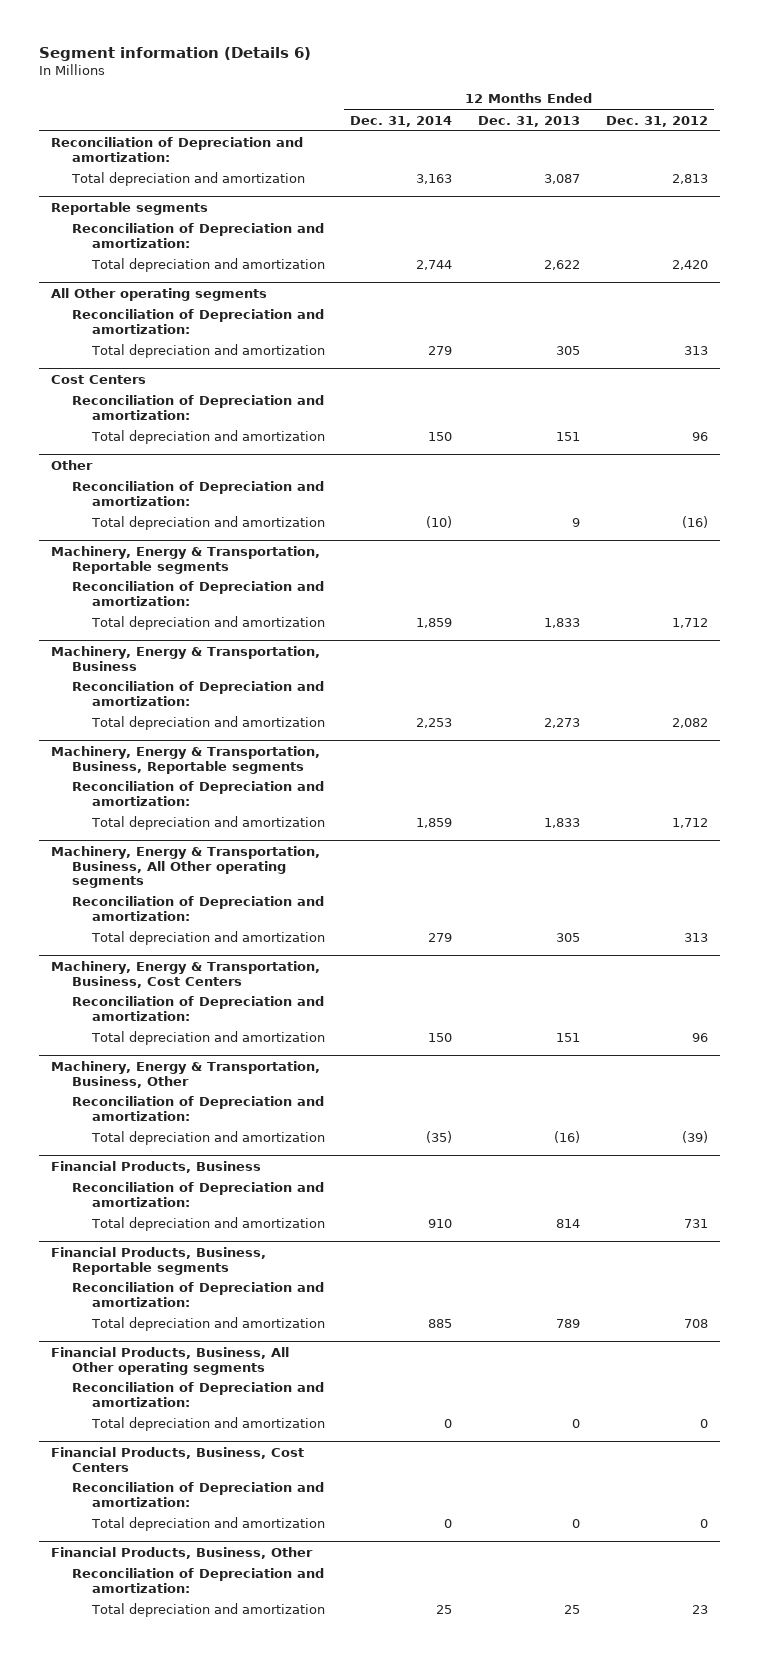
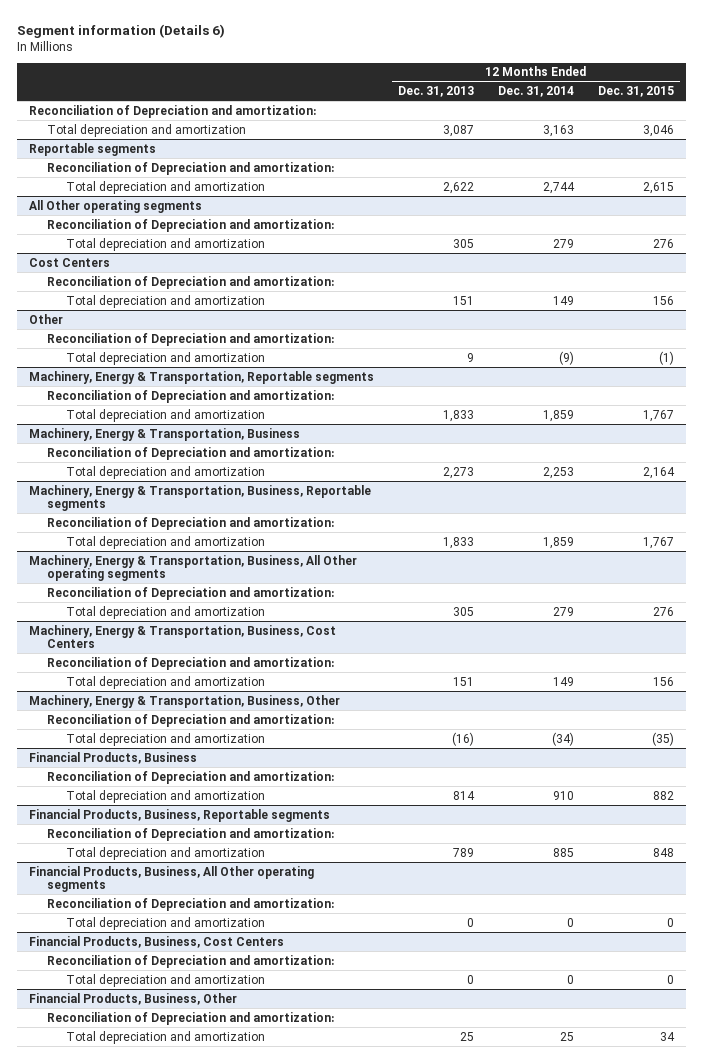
- | 12 Months Ended Dec. 31, 2014 | 12 Months Ended Dec. 31, 2013 | 12 Months Ended Dec. 31, 2012
+ | 12 Months Ended Dec. 31, 2013 | 12 Months Ended Dec. 31, 2014 | 12 Months Ended Dec. 31, 2015
@ Cost Centers
- Total depreciation and amortization | 150 | 151 | 96
+ Total depreciation and amortization | 151 | 149 | 156
@ Other
- Total depreciation and amortization | (10) | 9 | (16)
+ Total depreciation and amortization | 9 | (9) | (1)
@ Machinery, Energy & Transportation, Business, Cost Centers
- Total depreciation and amortization | 150 | 151 | 96
+ Total depreciation and amortization | 151 | 149 | 156
@ Machinery, Energy & Transportation, Business, Other
- Total depreciation and amortization | (35) | (16) | (39)
+ Total depreciation and amortization | (16) | (34) | (35)

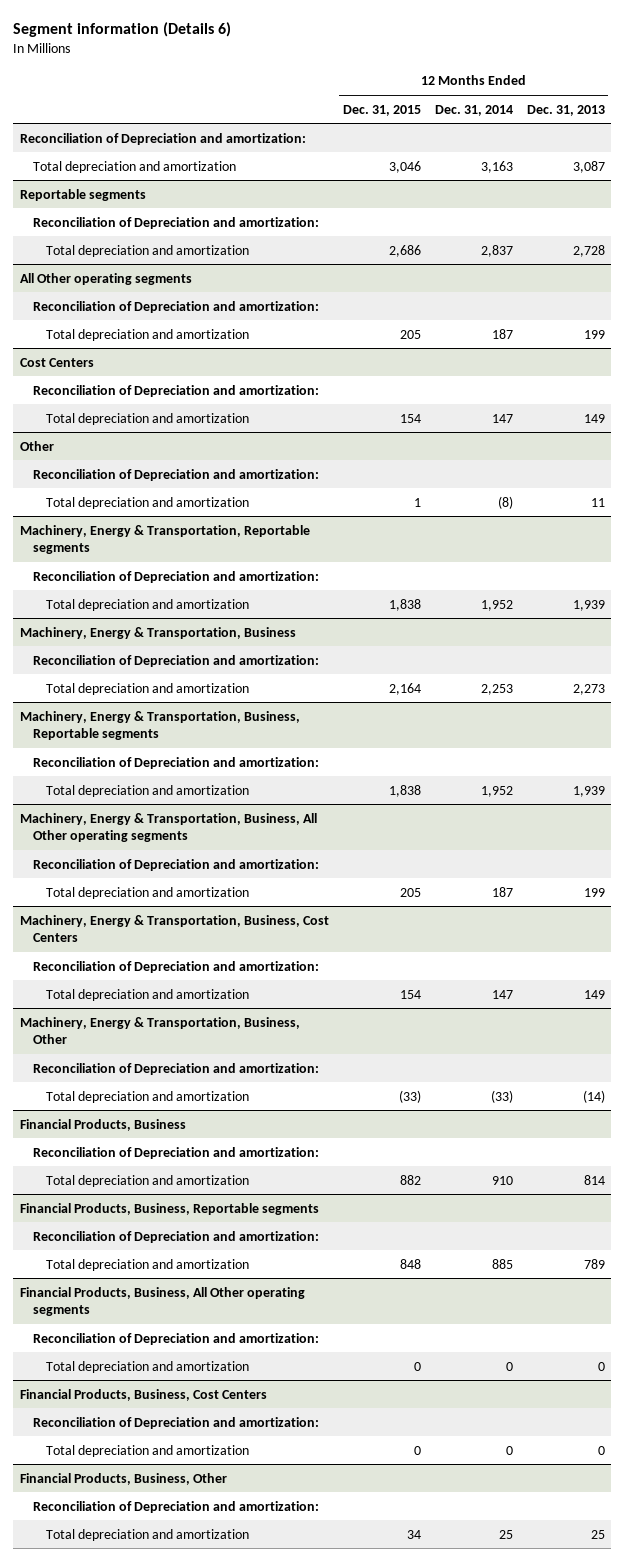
- | 12 Months Ended Dec. 31, 2013 | 12 Months Ended Dec. 31, 2014 | 12 Months Ended Dec. 31, 2015
+ | 12 Months Ended Dec. 31, 2015 | 12 Months Ended Dec. 31, 2014 | 12 Months Ended Dec. 31, 2013
@ Reportable segments
- Total depreciation and amortization | 2,622 | 2,744 | 2,615
+ Total depreciation and amortization | 2,686 | 2,837 | 2,728
@ All Other operating segments
- Total depreciation and amortization | 305 | 279 | 276
+ Total depreciation and amortization | 205 | 187 | 199
@ Cost Centers
- Total depreciation and amortization | 151 | 149 | 156
+ Total depreciation and amortization | 154 | 147 | 149
@ Other
- Total depreciation and amortization | 9 | (9) | (1)
+ Total depreciation and amortization | 1 | (8) | 11
@ Machinery, Energy & Transportation, Reportable segments
- Total depreciation and amortization | 1,833 | 1,859 | 1,767
+ Total depreciation and amortization | 1,838 | 1,952 | 1,939
@ Machinery, Energy & Transportation, Business, Reportable segments
- Total depreciation and amortization | 1,833 | 1,859 | 1,767
+ Total depreciation and amortization | 1,838 | 1,952 | 1,939
@ Machinery, Energy & Transportation, Business, All Other operating segments
- Total depreciation and amortization | 305 | 279 | 276
+ Total depreciation and amortization | 205 | 187 | 199
@ Machinery, Energy & Transportation, Business, Cost Centers
- Total depreciation and amortization | 151 | 149 | 156
+ Total depreciation and amortization | 154 | 147 | 149
@ Machinery, Energy & Transportation, Business, Other
- Total depreciation and amortization | (16) | (34) | (35)
+ Total depreciation and amortization | (33) | (33) | (14)

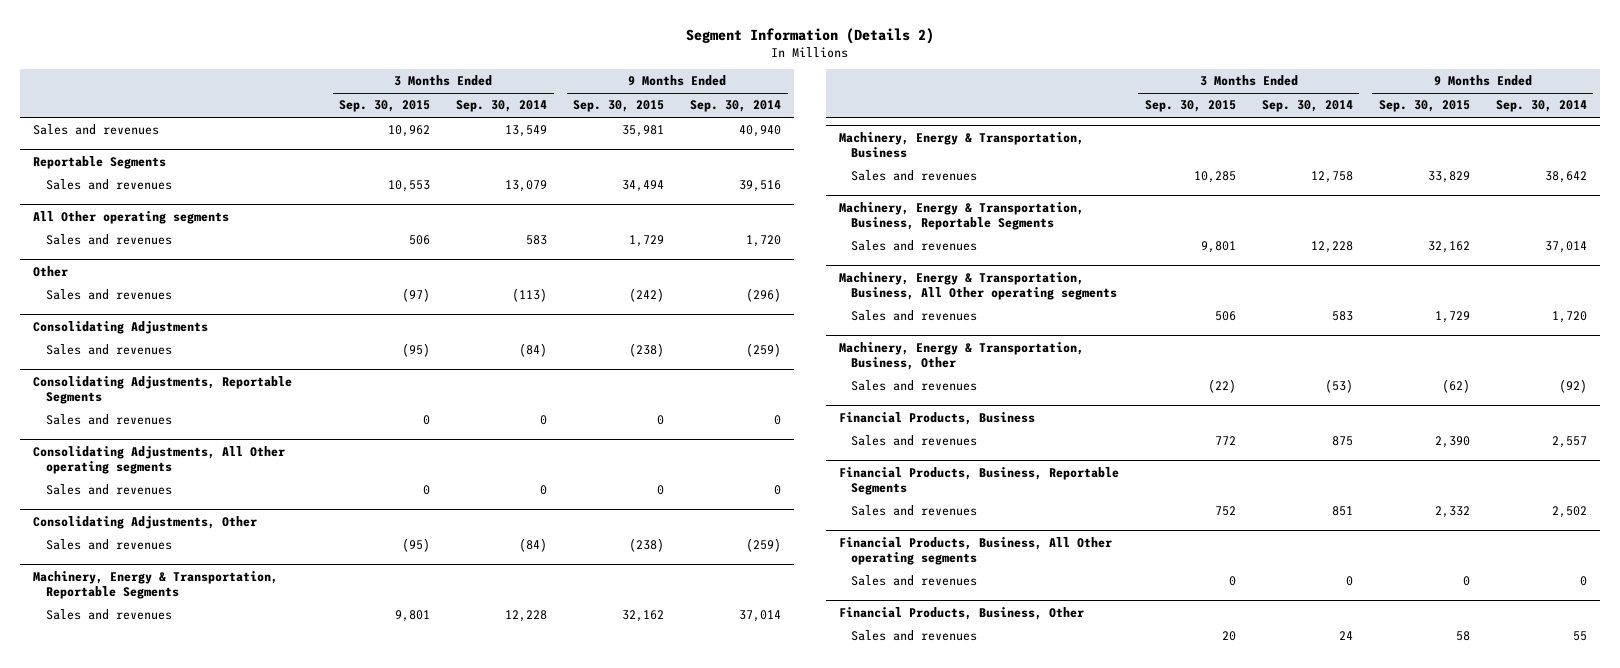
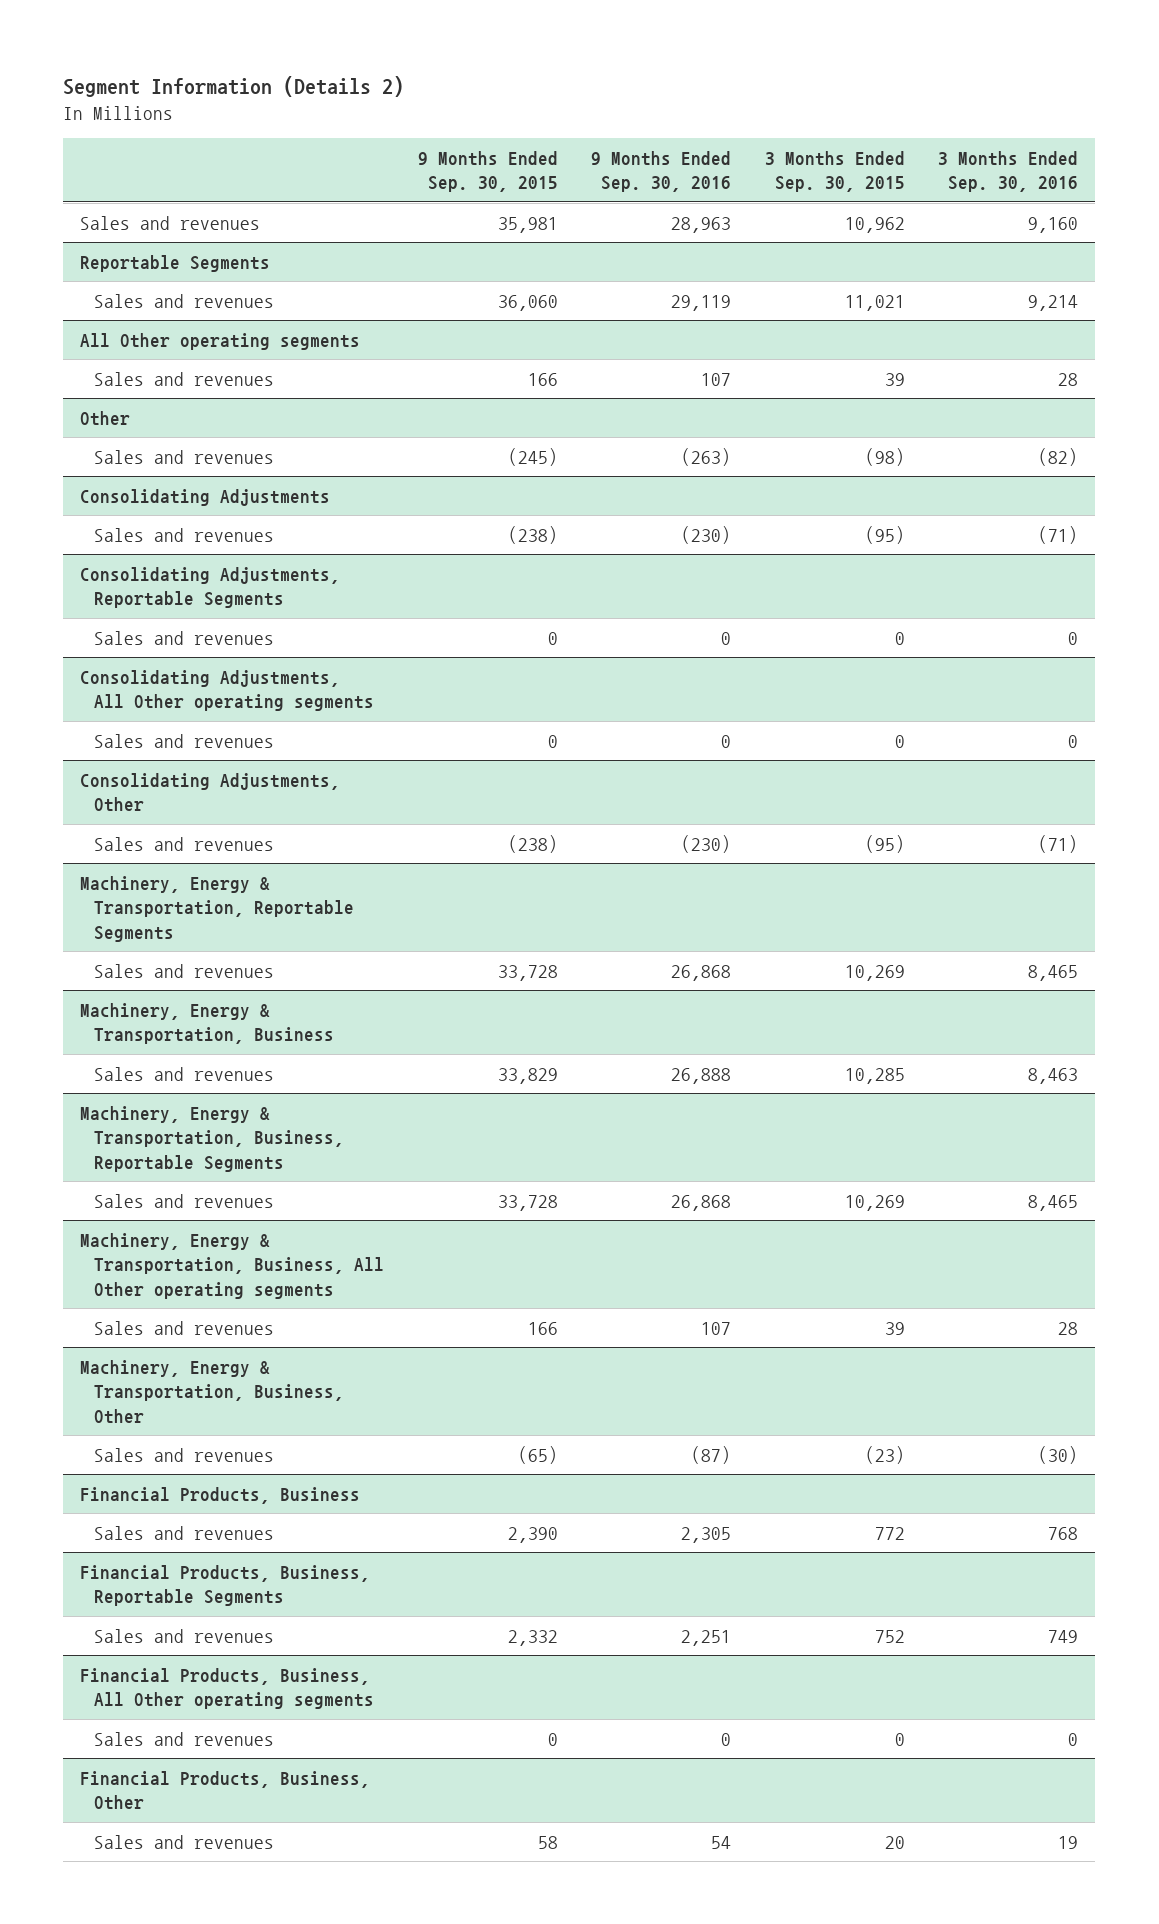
- | 3 Months Ended Sep. 30, 2015 | 3 Months Ended Sep. 30, 2014 | 9 Months Ended Sep. 30, 2015 | 9 Months Ended Sep. 30, 2014
+ | 9 Months Ended Sep. 30, 2015 | 9 Months Ended Sep. 30, 2016 | 3 Months Ended Sep. 30, 2015 | 3 Months Ended Sep. 30, 2016
@ Reportable Segments
- Sales and revenues | 10,553 | 13,079 | 34,494 | 39,516
+ Sales and revenues | 36,060 | 29,119 | 11,021 | 9,214
@ All Other operating segments
- Sales and revenues | 506 | 583 | 1,729 | 1,720
+ Sales and revenues | 166 | 107 | 39 | 28
@ Other
- Sales and revenues | (97) | (113) | (242) | (296)
+ Sales and revenues | (245) | (263) | (98) | (82)
@ Machinery, Energy & Transportation, Reportable Segments
- Sales and revenues | 9,801 | 12,228 | 32,162 | 37,014
+ Sales and revenues | 33,728 | 26,868 | 10,269 | 8,465
@ Machinery, Energy & Transportation, Business, Reportable Segments
- Sales and revenues | 9,801 | 12,228 | 32,162 | 37,014
+ Sales and revenues | 33,728 | 26,868 | 10,269 | 8,465
@ Machinery, Energy & Transportation, Business, All Other operating segments
- Sales and revenues | 506 | 583 | 1,729 | 1,720
+ Sales and revenues | 166 | 107 | 39 | 28
@ Machinery, Energy & Transportation, Business, Other
- Sales and revenues | (22) | (53) | (62) | (92)
+ Sales and revenues | (65) | (87) | (23) | (30)

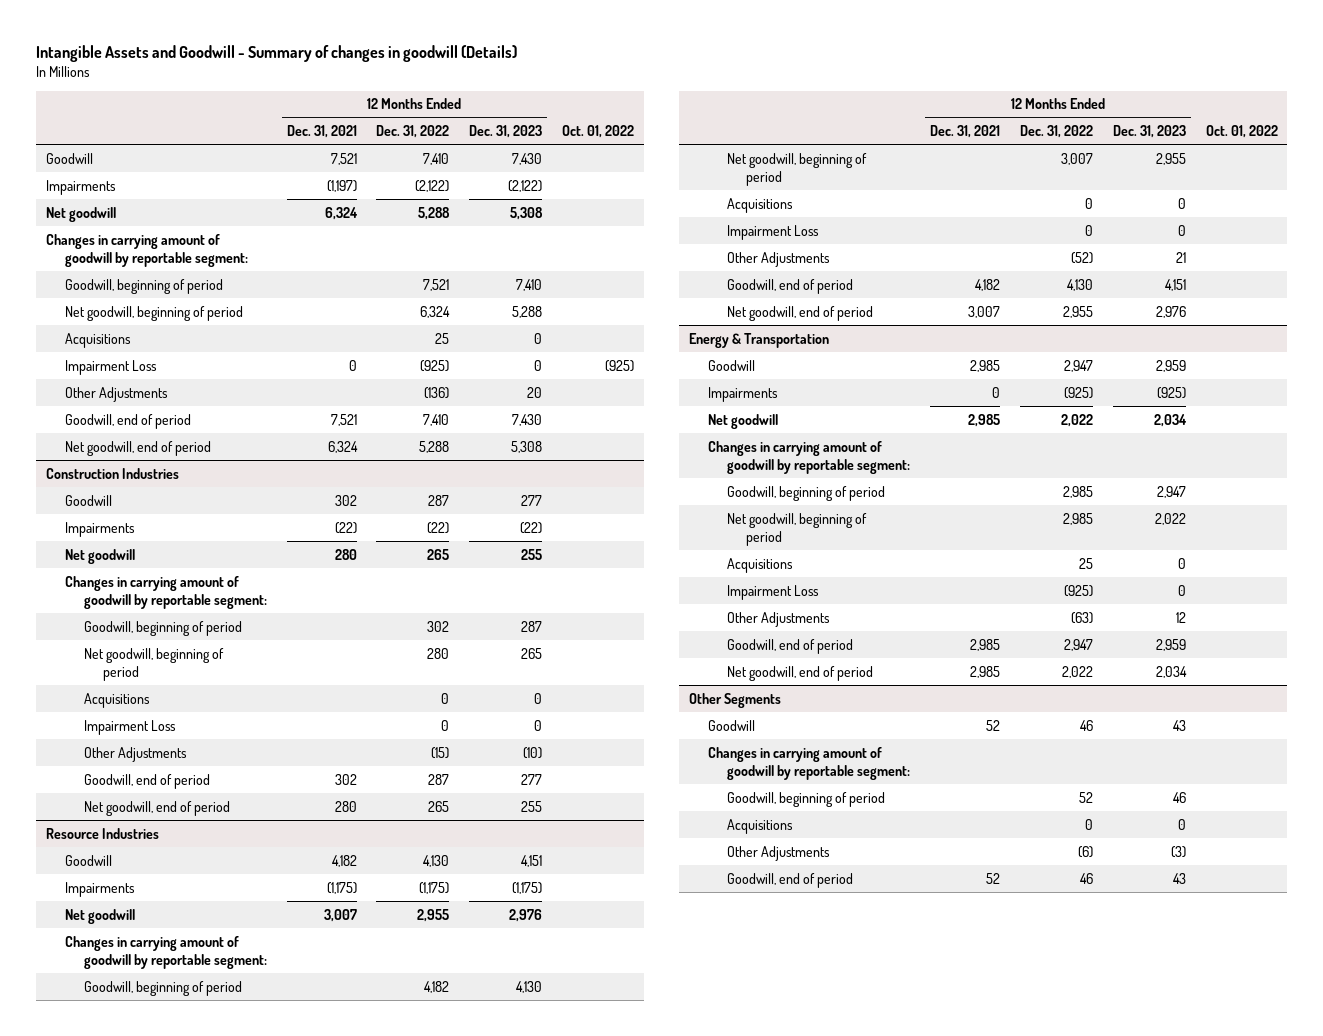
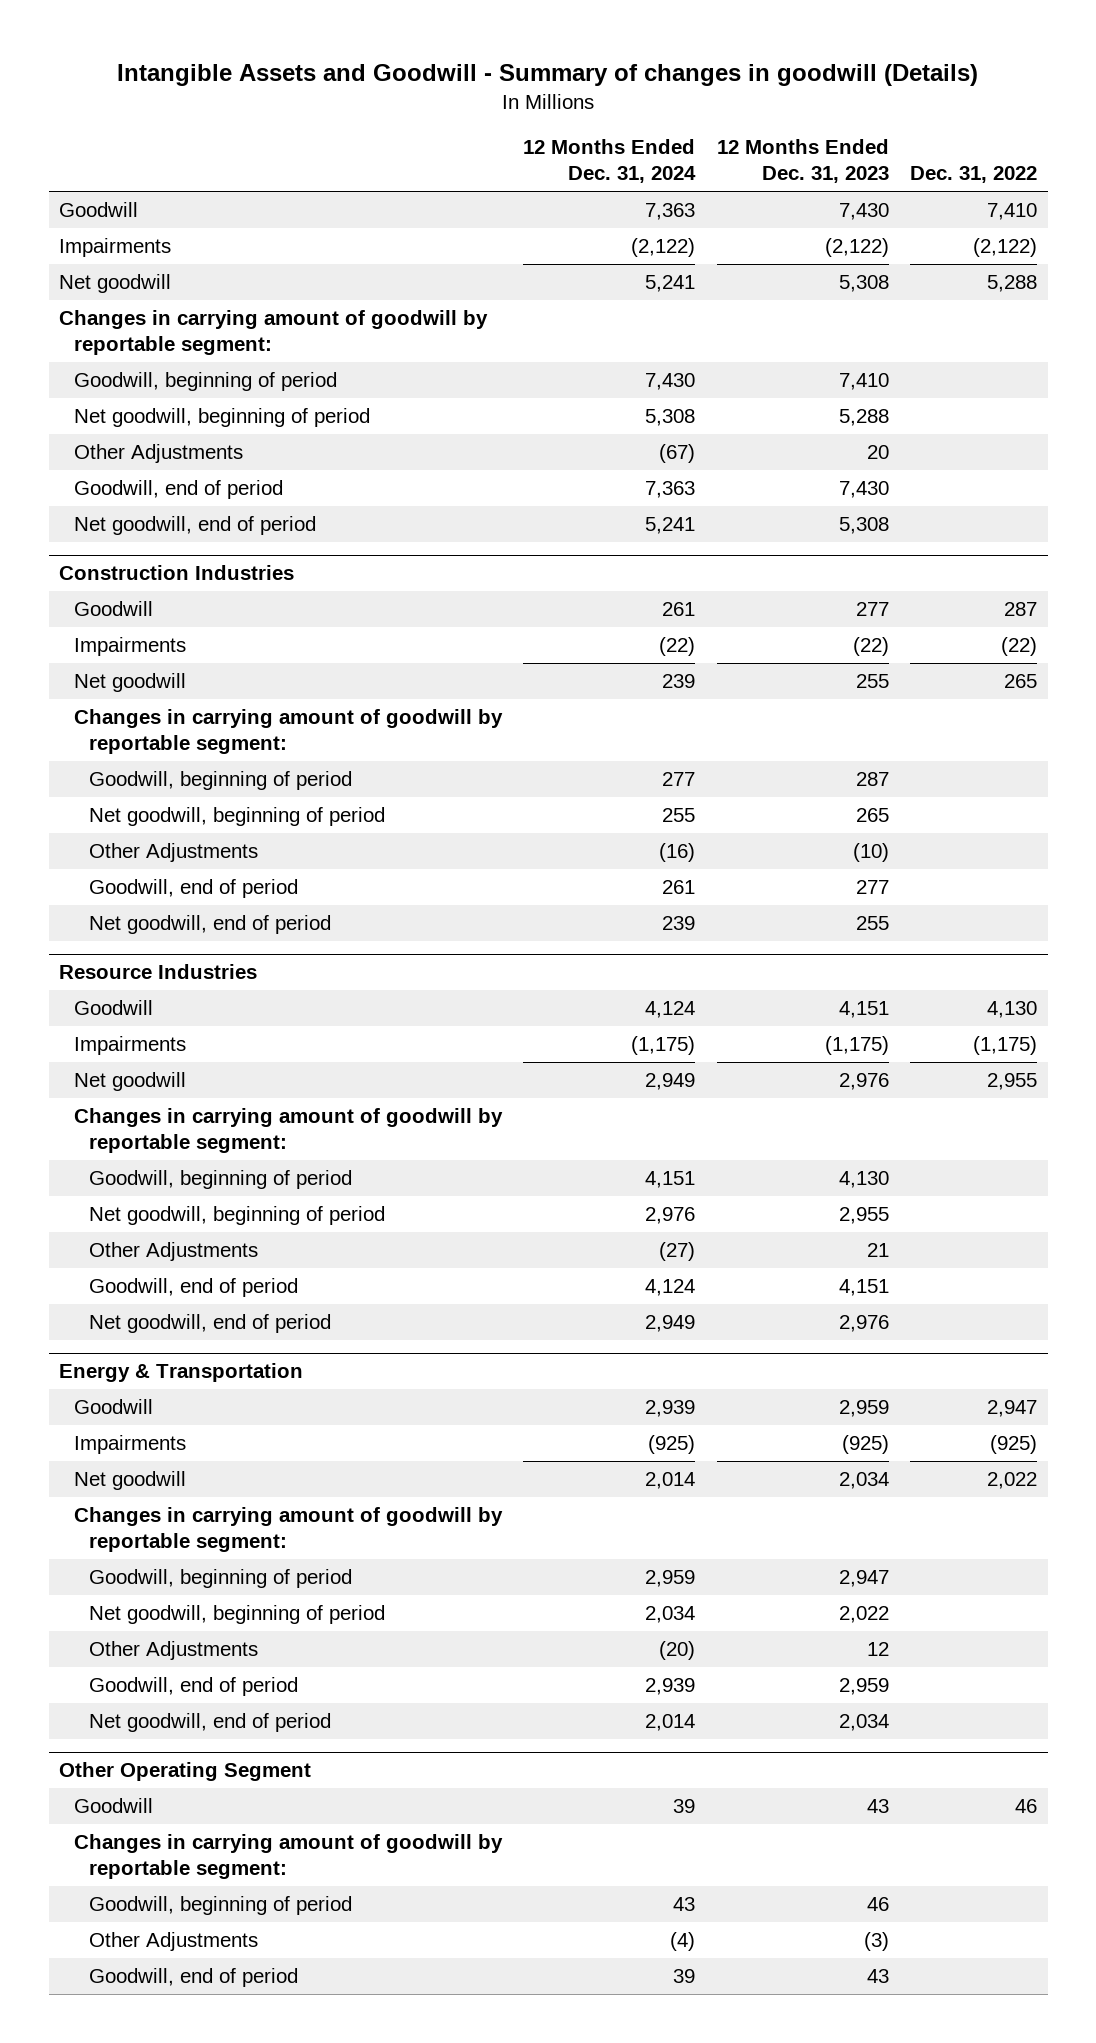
- | 12 Months Ended Dec. 31, 2021 | 12 Months Ended Dec. 31, 2022 | 12 Months Ended Dec. 31, 2023 | Oct. 01, 2022
+ | 12 Months Ended Dec. 31, 2024 | 12 Months Ended Dec. 31, 2023 | Dec. 31, 2022
- Acquisitions | | 25 | 0 |
- Impairment Loss | 0 | (925) | 0 | (925)
@ Construction Industries
- Acquisitions | | 0 | 0 |
- Impairment Loss | | 0 | 0 |
@ Resource Industries
- Acquisitions | | 0 | 0 |
- Impairment Loss | | 0 | 0 |
@ Energy & Transportation
- Acquisitions | | 25 | 0 |
- Impairment Loss | | (925) | 0 |
- Other Segments
+ Other Operating Segment
- Acquisitions | | 0 | 0 |

